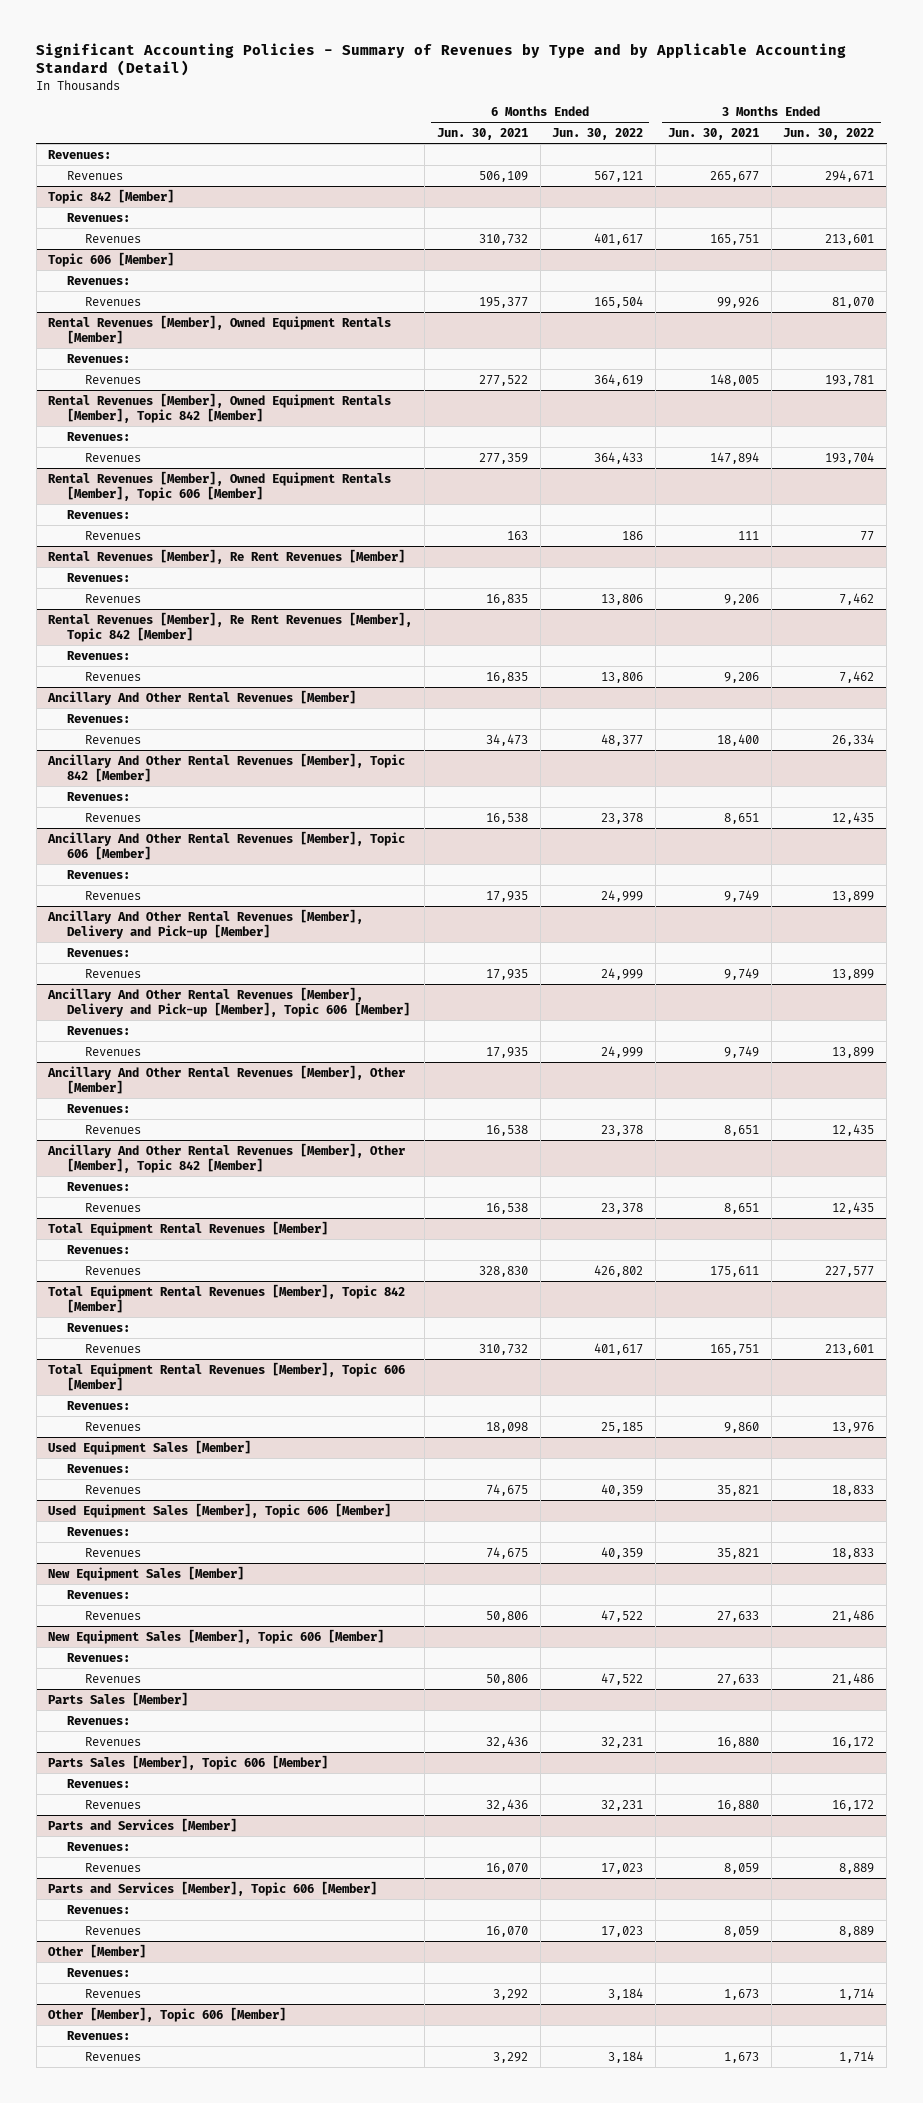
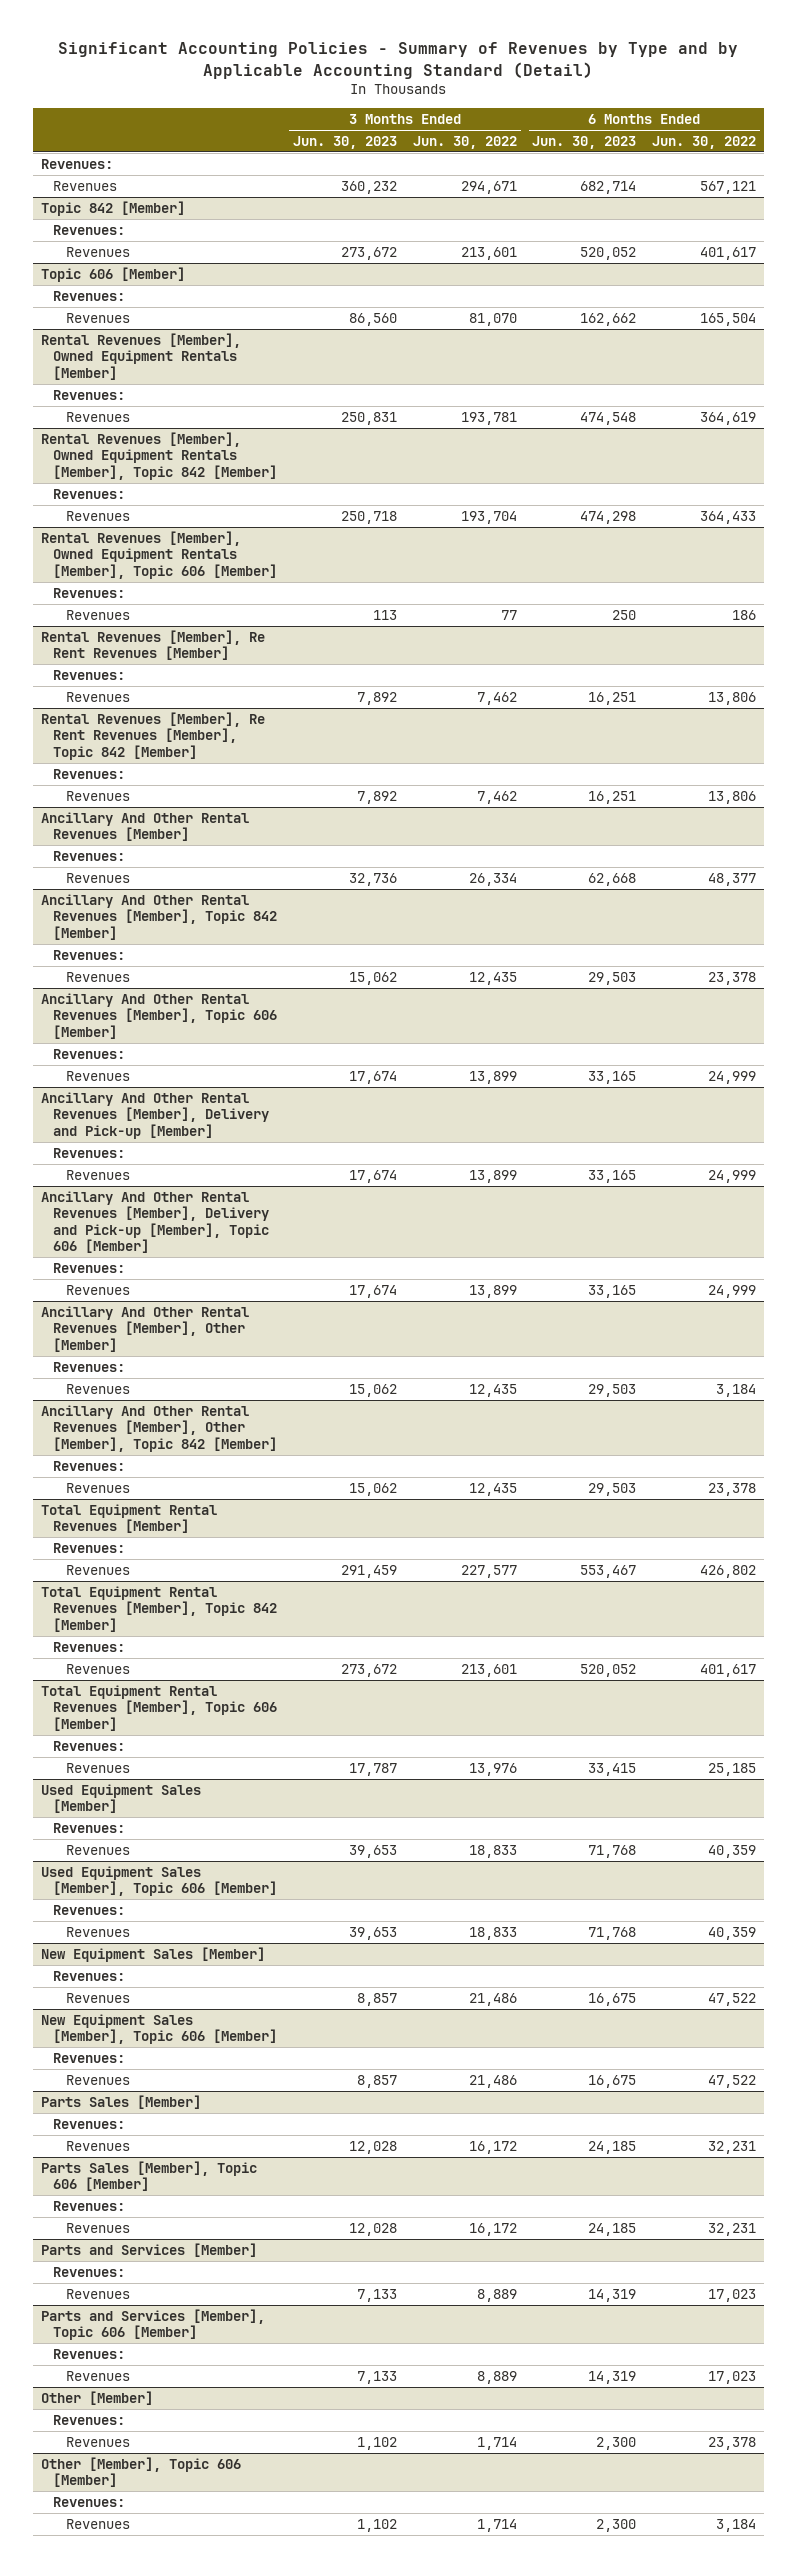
- | 6 Months Ended Jun. 30, 2021 | 6 Months Ended Jun. 30, 2022 | 3 Months Ended Jun. 30, 2021 | 3 Months Ended Jun. 30, 2022
+ | 3 Months Ended Jun. 30, 2023 | 3 Months Ended Jun. 30, 2022 | 6 Months Ended Jun. 30, 2023 | 6 Months Ended Jun. 30, 2022
@ Ancillary And Other Rental Revenues [Member], Other [Member]
- Revenues | 16,538 | 23,378 | 8,651 | 12,435
+ Revenues | 15,062 | 12,435 | 29,503 | 3,184
@ Other [Member]
- Revenues | 3,292 | 3,184 | 1,673 | 1,714
+ Revenues | 1,102 | 1,714 | 2,300 | 23,378

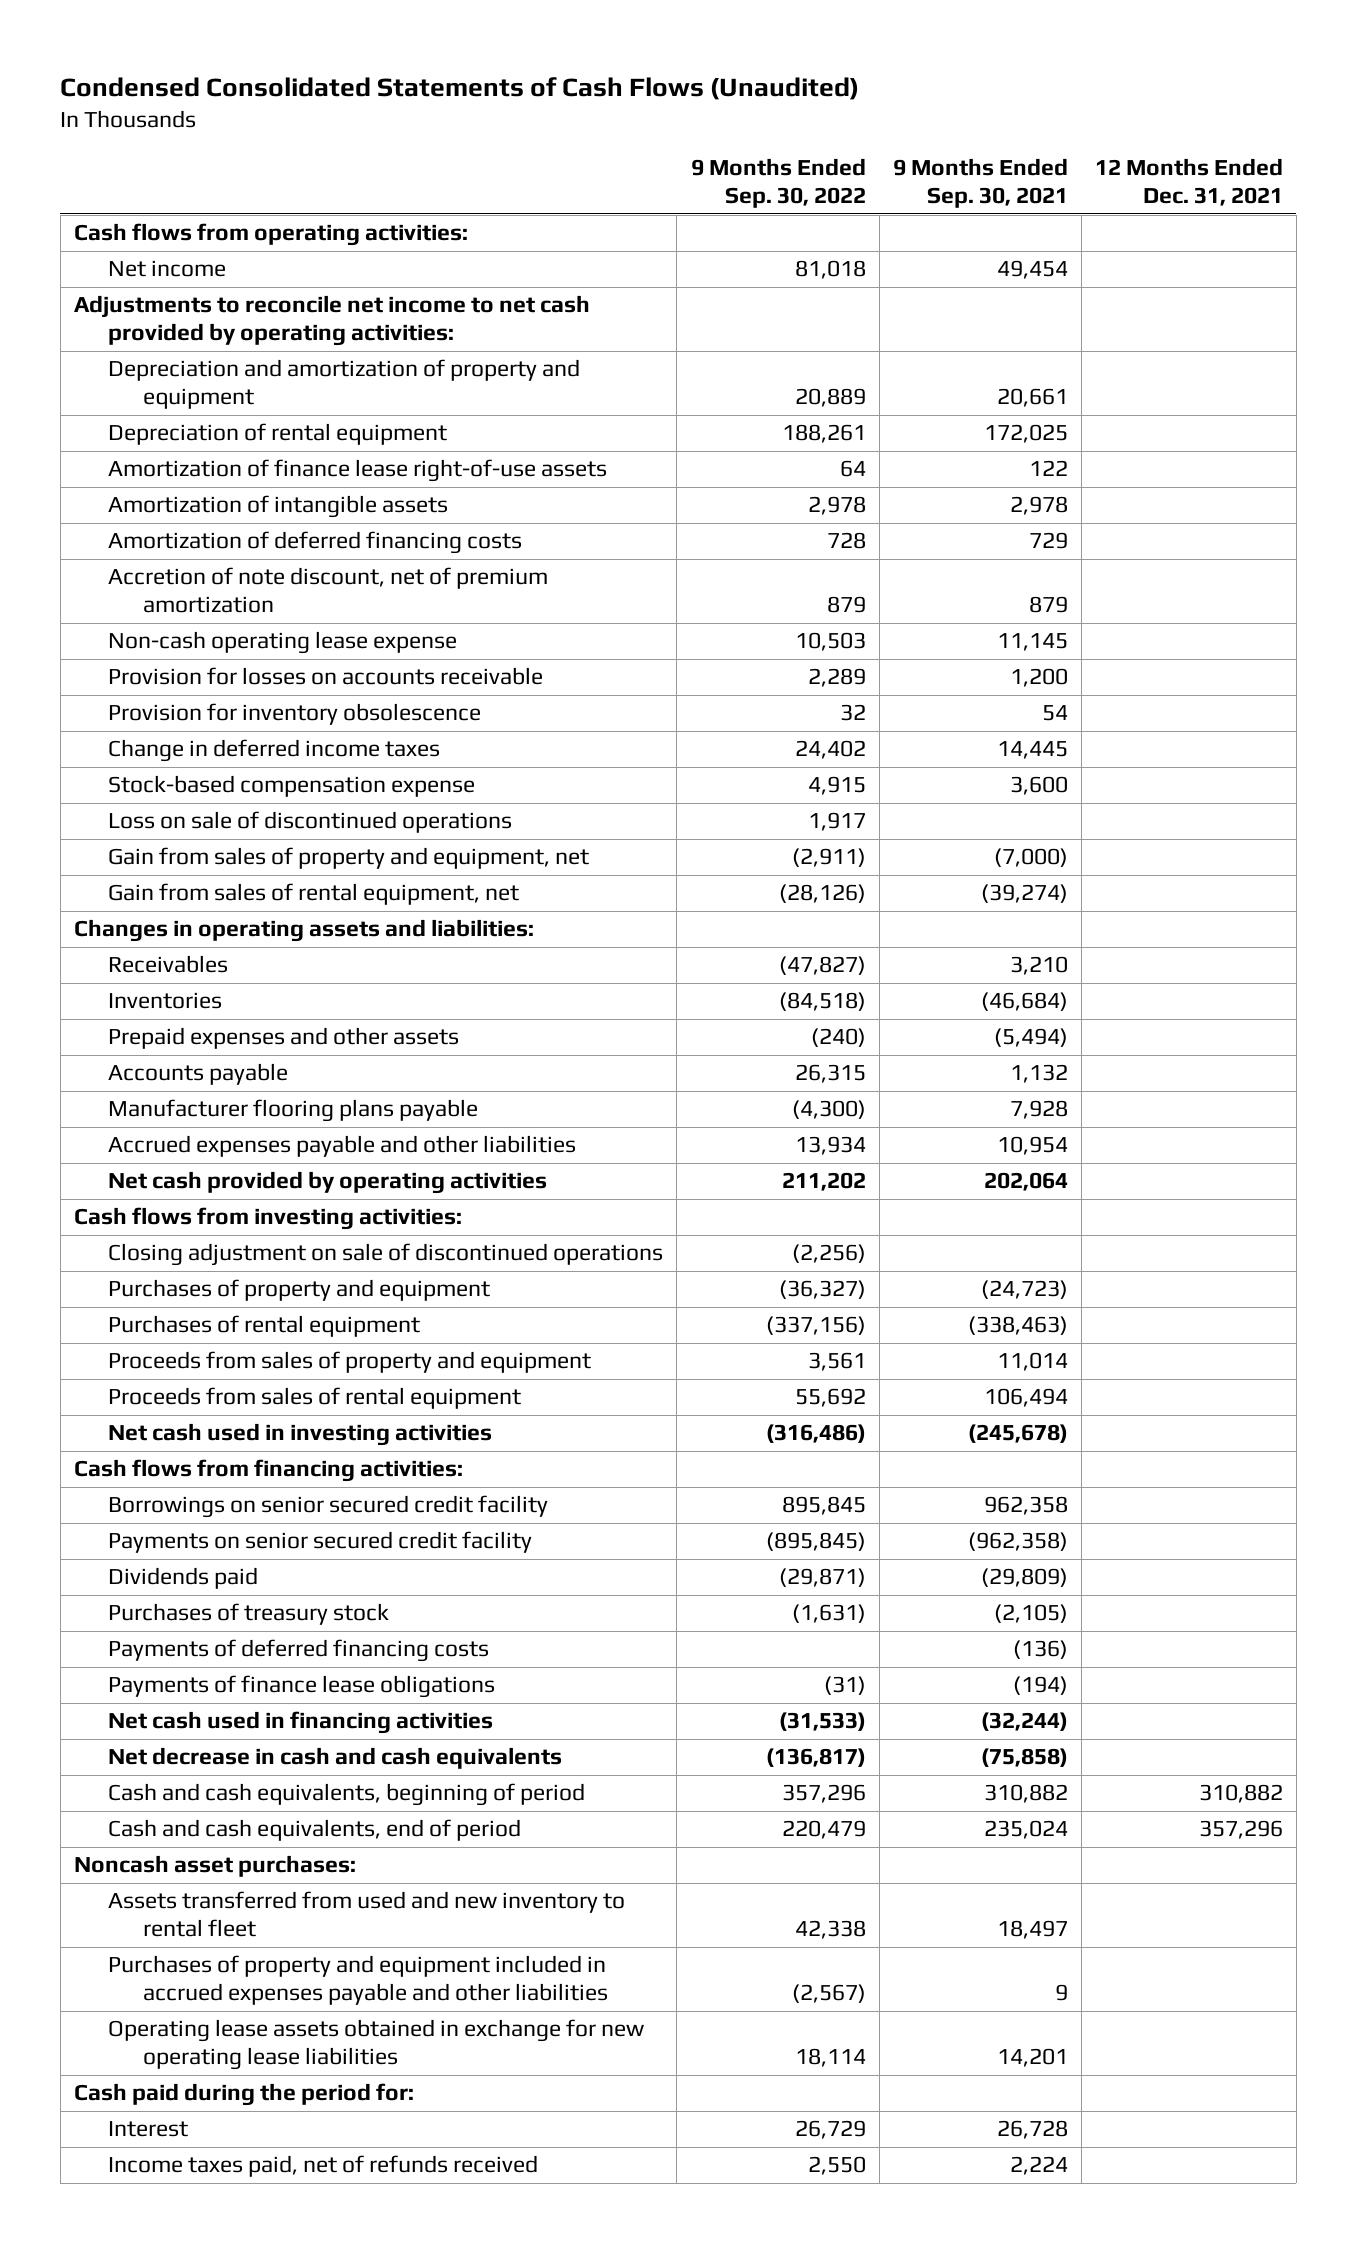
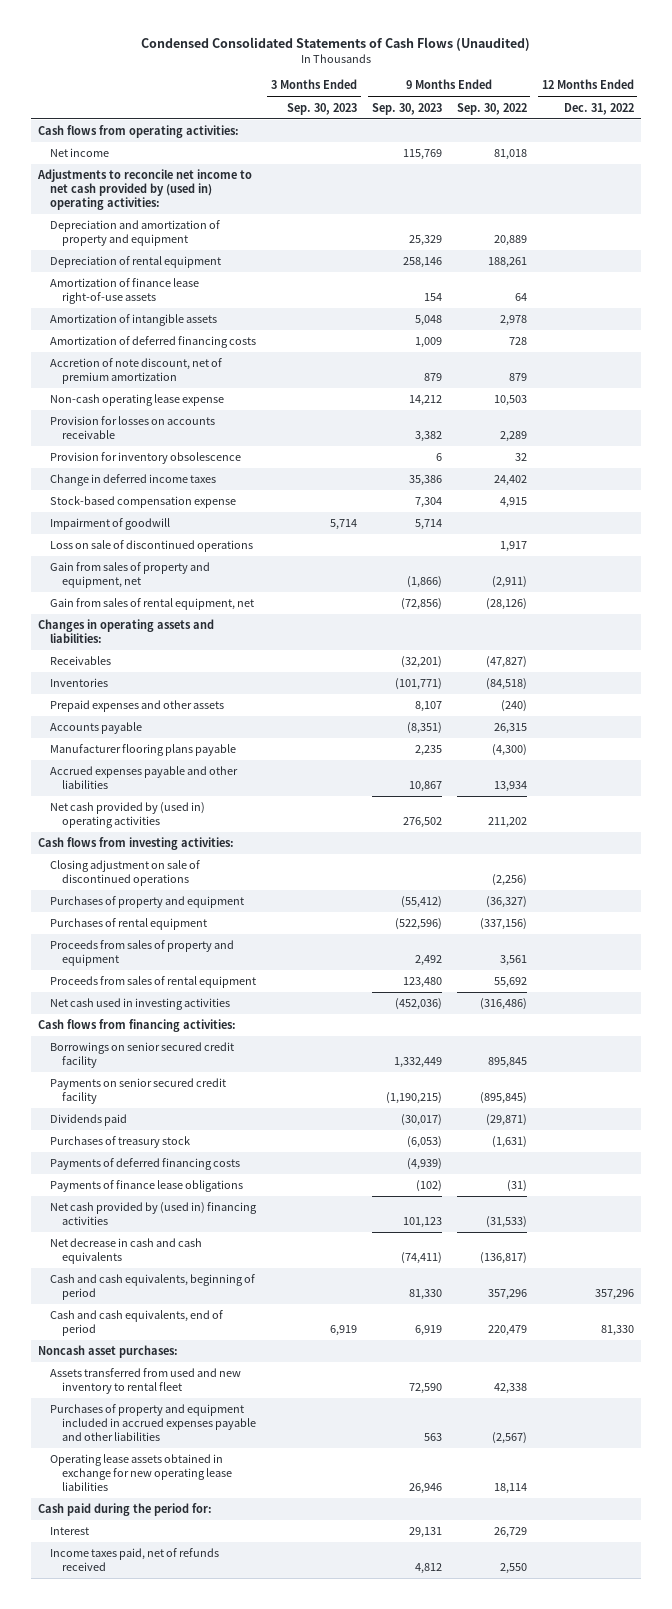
- | 9 Months Ended Sep. 30, 2022 | 9 Months Ended Sep. 30, 2021 | 12 Months Ended Dec. 31, 2021
+ | 3 Months Ended Sep. 30, 2023 | 9 Months Ended Sep. 30, 2023 | 9 Months Ended Sep. 30, 2022 | 12 Months Ended Dec. 31, 2022
- Adjustments to reconcile net income to net cash provided by operating activities:
+ Adjustments to reconcile net income to net cash provided by (used in) operating activities:
+ Impairment of goodwill | 5,714 | 5,714 | |
- Net cash provided by operating activities | 211,202 | 202,064 |
+ Net cash provided by (used in) operating activities | | 276,502 | 211,202 |
- Net cash used in financing activities | (31,533) | (32,244) |
+ Net cash provided by (used in) financing activities | | 101,123 | (31,533) |

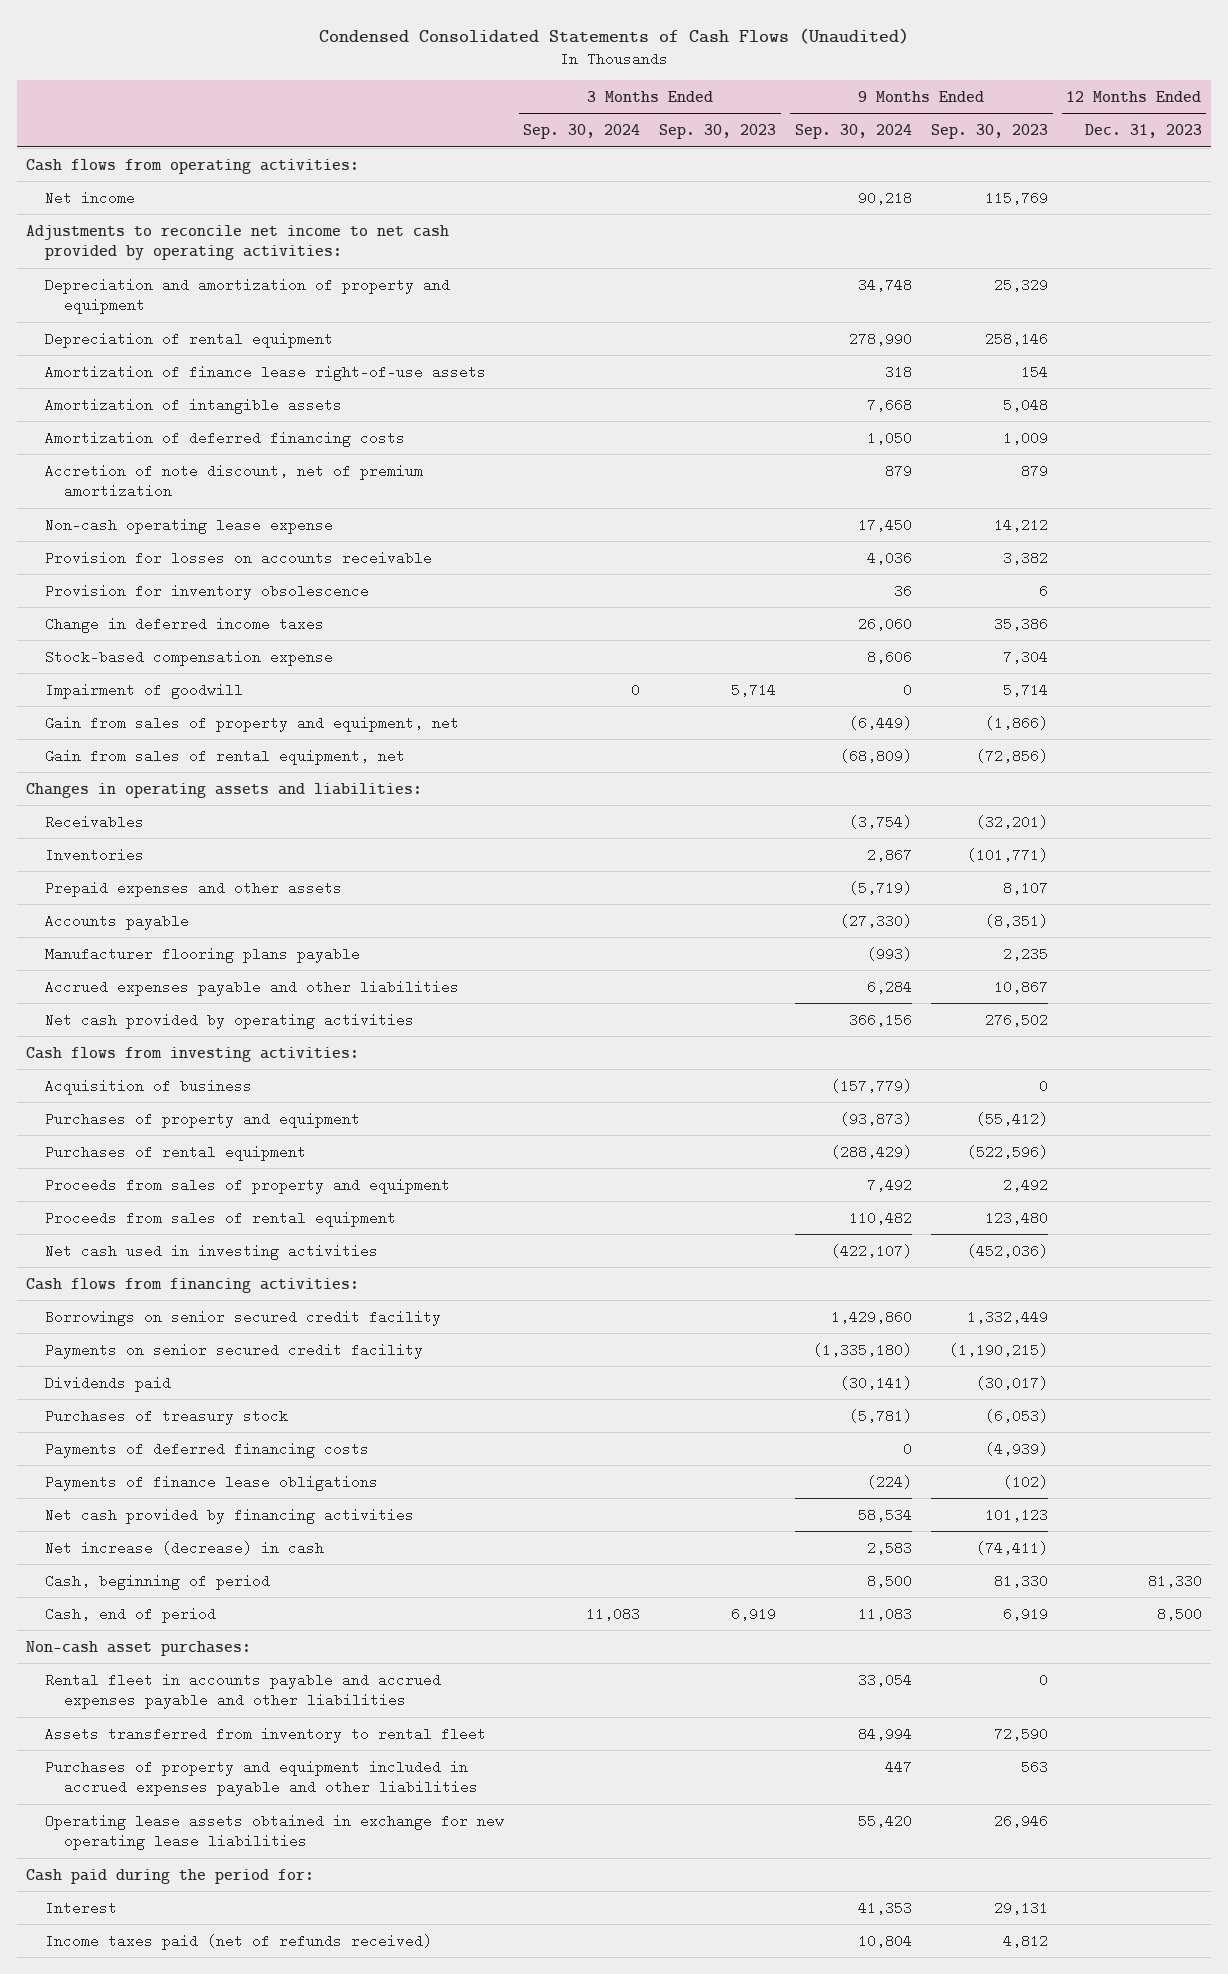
- | 3 Months Ended Sep. 30, 2023 | 9 Months Ended Sep. 30, 2023 | 9 Months Ended Sep. 30, 2022 | 12 Months Ended Dec. 31, 2022
+ | 3 Months Ended Sep. 30, 2024 | 3 Months Ended Sep. 30, 2023 | 9 Months Ended Sep. 30, 2024 | 9 Months Ended Sep. 30, 2023 | 12 Months Ended Dec. 31, 2023
- Adjustments to reconcile net income to net cash provided by (used in) operating activities:
+ Adjustments to reconcile net income to net cash provided by operating activities:
- Loss on sale of discontinued operations | | | 1,917 |
- Net cash provided by (used in) operating activities | | 276,502 | 211,202 |
+ Net cash provided by operating activities | | | 366,156 | 276,502 |
- Closing adjustment on sale of discontinued operations | | | (2,256) |
+ Acquisition of business | | | (157,779) | 0 |
- Net cash provided by (used in) financing activities | | 101,123 | (31,533) |
- Net decrease in cash and cash equivalents | | (74,411) | (136,817) |
- Cash and cash equivalents, beginning of period | | 81,330 | 357,296 | 357,296
- Cash and cash equivalents, end of period | 6,919 | 6,919 | 220,479 | 81,330
- Noncash asset purchases:
- Assets transferred from used and new inventory to rental fleet | | 72,590 | 42,338 |
+ Net cash provided by financing activities | | | 58,534 | 101,123 |
+ Net increase (decrease) in cash | | | 2,583 | (74,411) |
+ Cash, beginning of period | | | 8,500 | 81,330 | 81,330
+ Cash, end of period | 11,083 | 6,919 | 11,083 | 6,919 | 8,500
+ Non-cash asset purchases:
+ Rental fleet in accounts payable and accrued expenses payable and other liabilities | | | 33,054 | 0 |
+ Assets transferred from inventory to rental fleet | | | 84,994 | 72,590 |
- Income taxes paid, net of refunds received | | 4,812 | 2,550 |
+ Income taxes paid (net of refunds received) | | | 10,804 | 4,812 |

